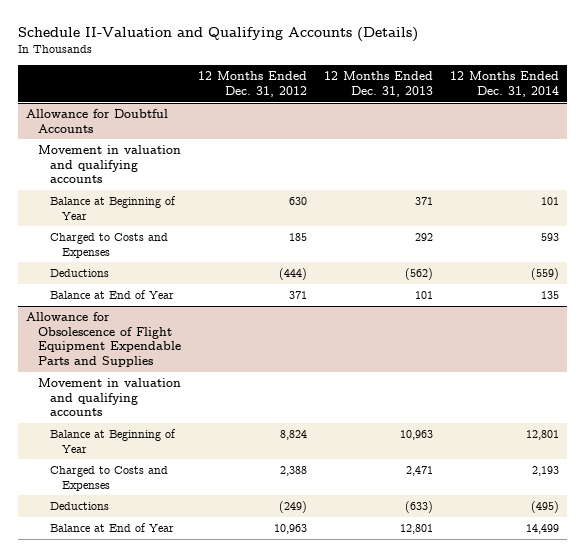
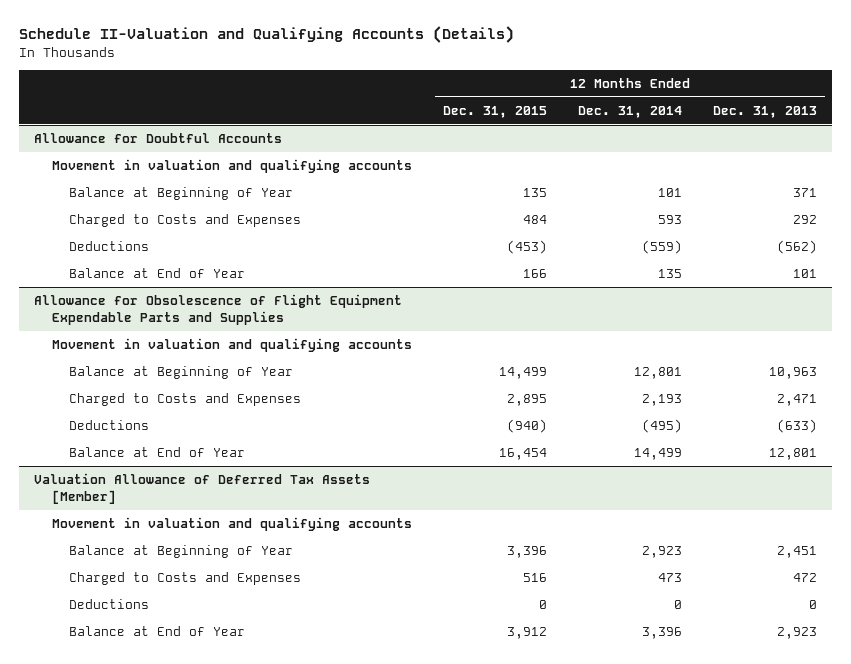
- | 12 Months Ended Dec. 31, 2012 | 12 Months Ended Dec. 31, 2013 | 12 Months Ended Dec. 31, 2014
+ | 12 Months Ended Dec. 31, 2015 | 12 Months Ended Dec. 31, 2014 | 12 Months Ended Dec. 31, 2013
+ Valuation Allowance of Deferred Tax Assets [Member]
+ Movement in valuation and qualifying accounts
+ Balance at Beginning of Year | 3,396 | 2,923 | 2,451
+ Charged to Costs and Expenses | 516 | 473 | 472
+ Deductions | 0 | 0 | 0
+ Balance at End of Year | 3,912 | 3,396 | 2,923

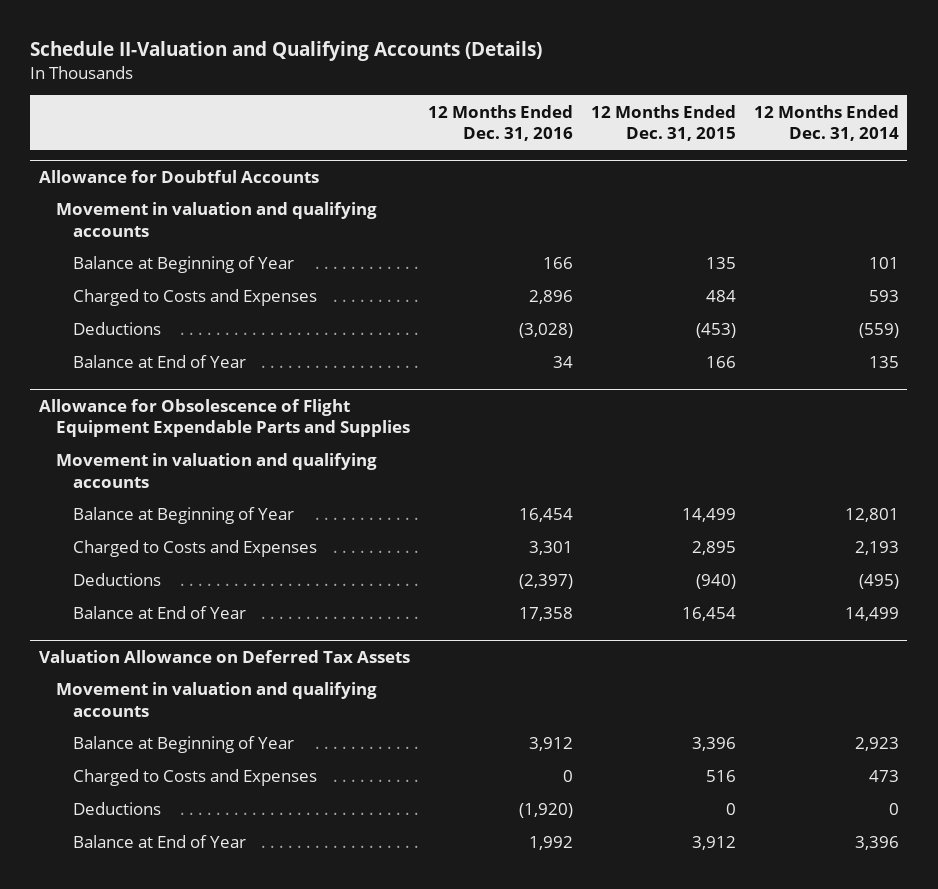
- | 12 Months Ended Dec. 31, 2015 | 12 Months Ended Dec. 31, 2014 | 12 Months Ended Dec. 31, 2013
+ | 12 Months Ended Dec. 31, 2016 | 12 Months Ended Dec. 31, 2015 | 12 Months Ended Dec. 31, 2014
- Valuation Allowance of Deferred Tax Assets [Member]
+ Valuation Allowance on Deferred Tax Assets

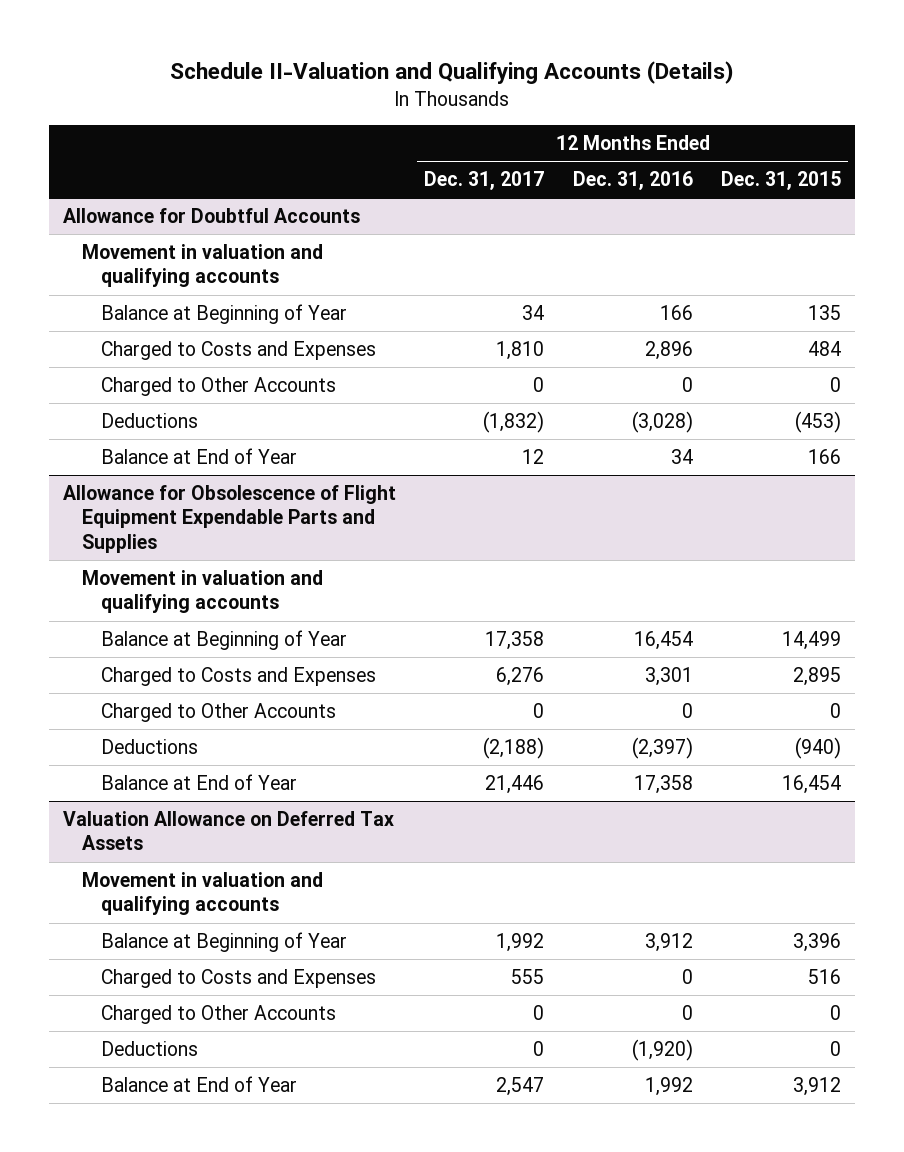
- | 12 Months Ended Dec. 31, 2016 | 12 Months Ended Dec. 31, 2015 | 12 Months Ended Dec. 31, 2014
+ | 12 Months Ended Dec. 31, 2017 | 12 Months Ended Dec. 31, 2016 | 12 Months Ended Dec. 31, 2015
@ Allowance for Doubtful Accounts
+ Charged to Other Accounts | 0 | 0 | 0
@ Allowance for Obsolescence of Flight Equipment Expendable Parts and Supplies
+ Charged to Other Accounts | 0 | 0 | 0
@ Valuation Allowance on Deferred Tax Assets
+ Charged to Other Accounts | 0 | 0 | 0

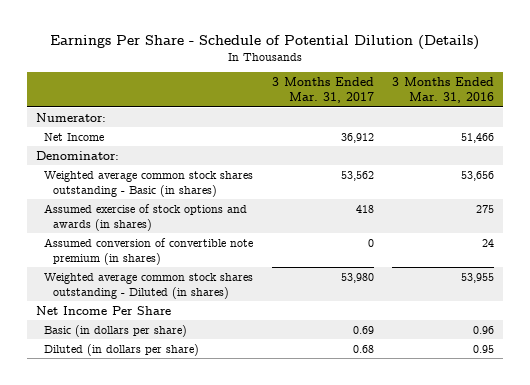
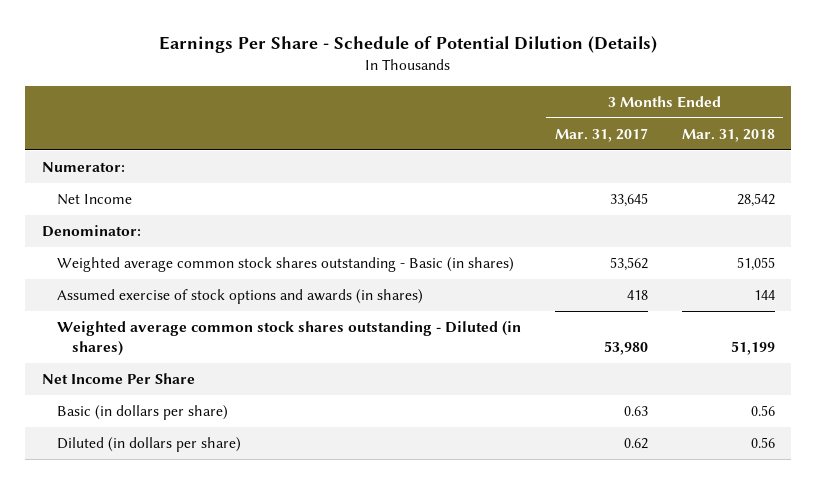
- | 3 Months Ended Mar. 31, 2017 | 3 Months Ended Mar. 31, 2016
+ | 3 Months Ended Mar. 31, 2017 | 3 Months Ended Mar. 31, 2018
- Net Income | 36,912 | 51,466
+ Net Income | 33,645 | 28,542
- Assumed conversion of convertible note premium (in shares) | 0 | 24
- Basic (in dollars per share) | 0.69 | 0.96
- Diluted (in dollars per share) | 0.68 | 0.95
+ Basic (in dollars per share) | 0.63 | 0.56
+ Diluted (in dollars per share) | 0.62 | 0.56

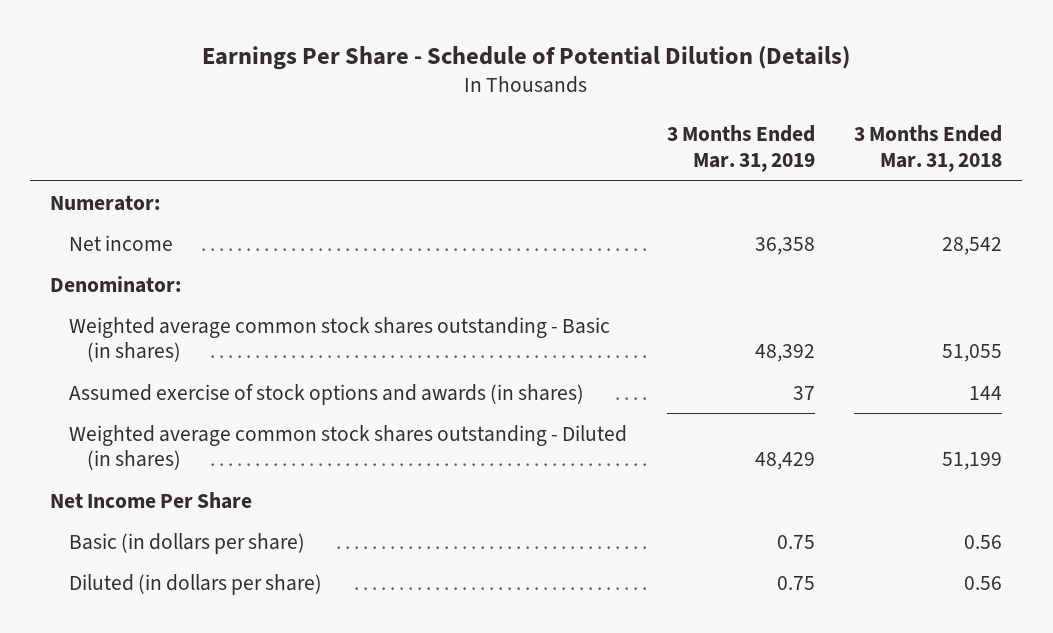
- | 3 Months Ended Mar. 31, 2017 | 3 Months Ended Mar. 31, 2018
+ | 3 Months Ended Mar. 31, 2019 | 3 Months Ended Mar. 31, 2018
- Net Income | 33,645 | 28,542
+ Net income | 36,358 | 28,542

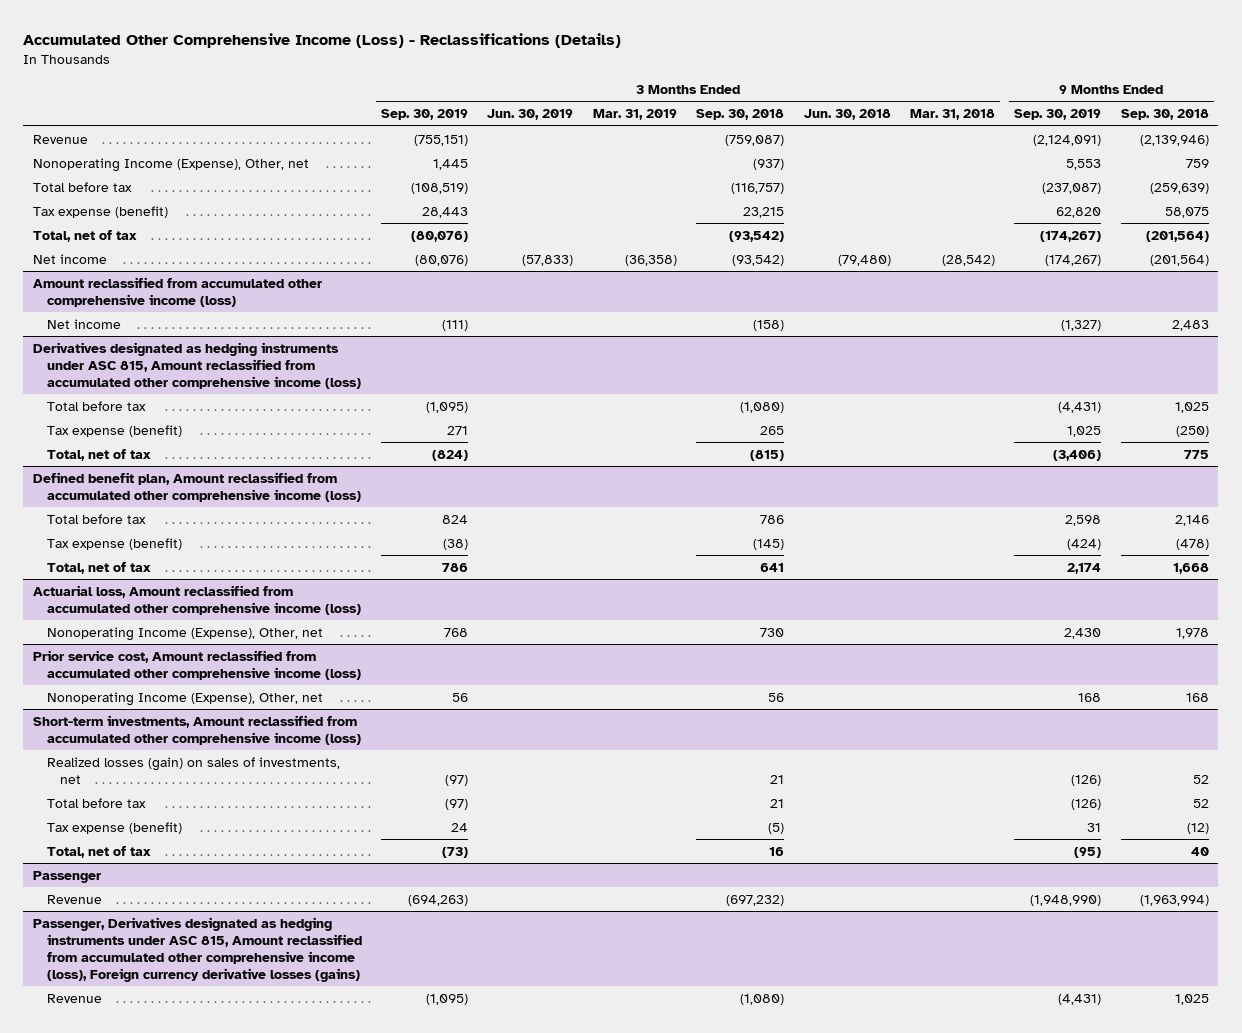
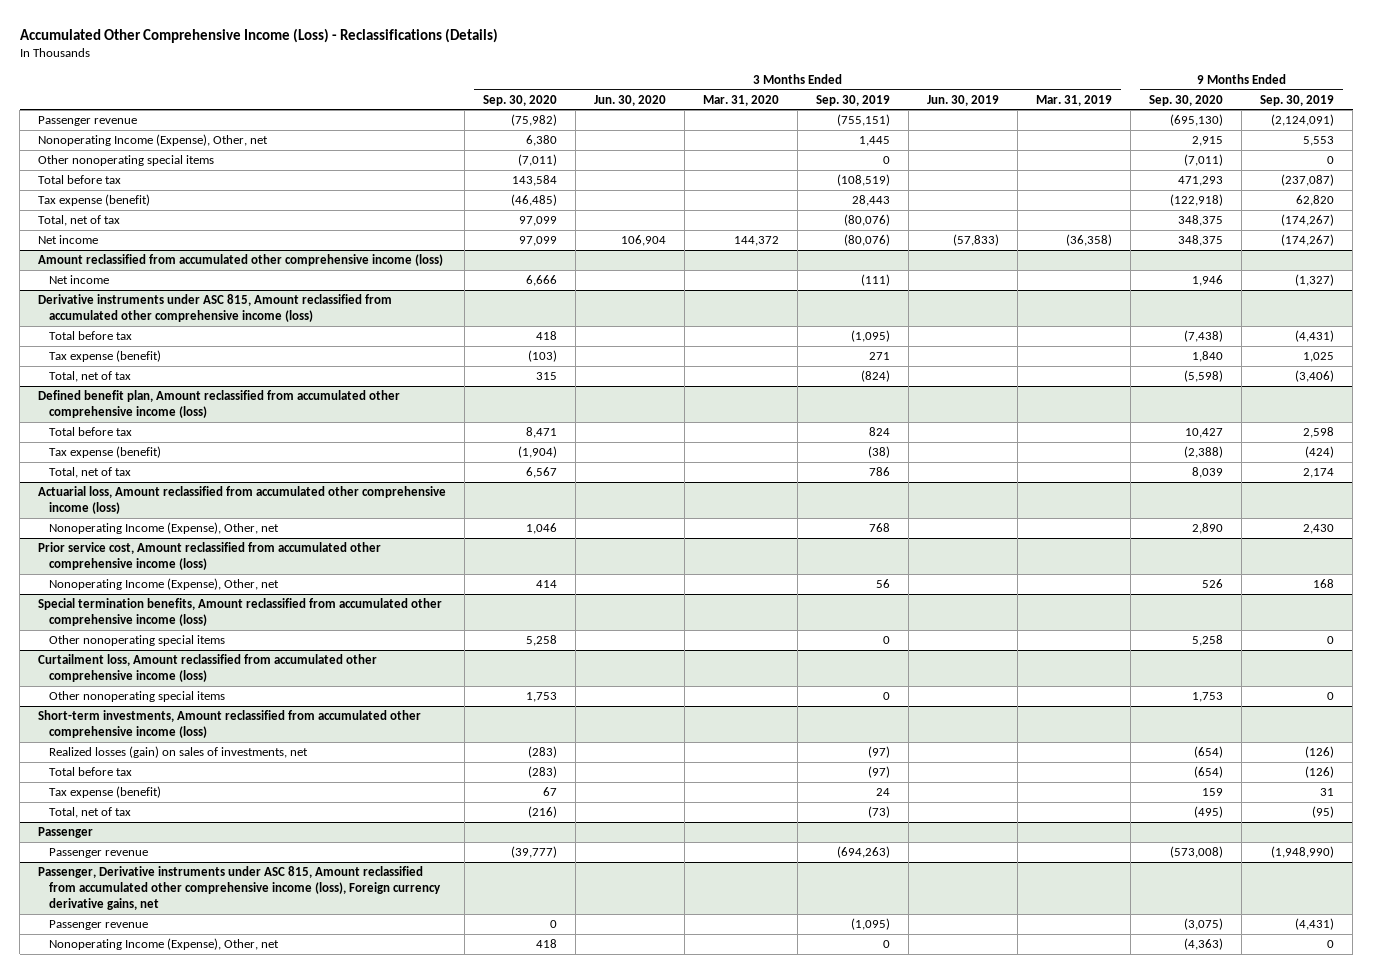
- | 3 Months Ended Sep. 30, 2019 | 3 Months Ended Jun. 30, 2019 | 3 Months Ended Mar. 31, 2019 | 3 Months Ended Sep. 30, 2018 | 3 Months Ended Jun. 30, 2018 | 3 Months Ended Mar. 31, 2018 | 9 Months Ended Sep. 30, 2019 | 9 Months Ended Sep. 30, 2018
+ | 3 Months Ended Sep. 30, 2020 | 3 Months Ended Jun. 30, 2020 | 3 Months Ended Mar. 31, 2020 | 3 Months Ended Sep. 30, 2019 | 3 Months Ended Jun. 30, 2019 | 3 Months Ended Mar. 31, 2019 | 9 Months Ended Sep. 30, 2020 | 9 Months Ended Sep. 30, 2019
- Revenue | (755,151) | | | (759,087) | | | (2,124,091) | (2,139,946)
+ Passenger revenue | (75,982) | | | (755,151) | | | (695,130) | (2,124,091)
+ Other nonoperating special items | (7,011) | | | 0 | | | (7,011) | 0
- Derivatives designated as hedging instruments under ASC 815, Amount reclassified from accumulated other comprehensive income (loss)
+ Derivative instruments under ASC 815, Amount reclassified from accumulated other comprehensive income (loss)
+ Special termination benefits, Amount reclassified from accumulated other comprehensive income (loss)
+ Other nonoperating special items | 5,258 | | | 0 | | | 5,258 | 0
+ Curtailment loss, Amount reclassified from accumulated other comprehensive income (loss)
+ Other nonoperating special items | 1,753 | | | 0 | | | 1,753 | 0
@ Passenger
- Revenue | (694,263) | | | (697,232) | | | (1,948,990) | (1,963,994)
- Passenger, Derivatives designated as hedging instruments under ASC 815, Amount reclassified from accumulated other comprehensive income (loss), Foreign currency derivative losses (gains)
- Revenue | (1,095) | | | (1,080) | | | (4,431) | 1,025
@ Passenger
+ Passenger revenue | (39,777) | | | (694,263) | | | (573,008) | (1,948,990)
+ Passenger, Derivative instruments under ASC 815, Amount reclassified from accumulated other comprehensive income (loss), Foreign currency derivative gains, net
+ Passenger revenue | 0 | | | (1,095) | | | (3,075) | (4,431)
+ Nonoperating Income (Expense), Other, net | 418 | | | 0 | | | (4,363) | 0

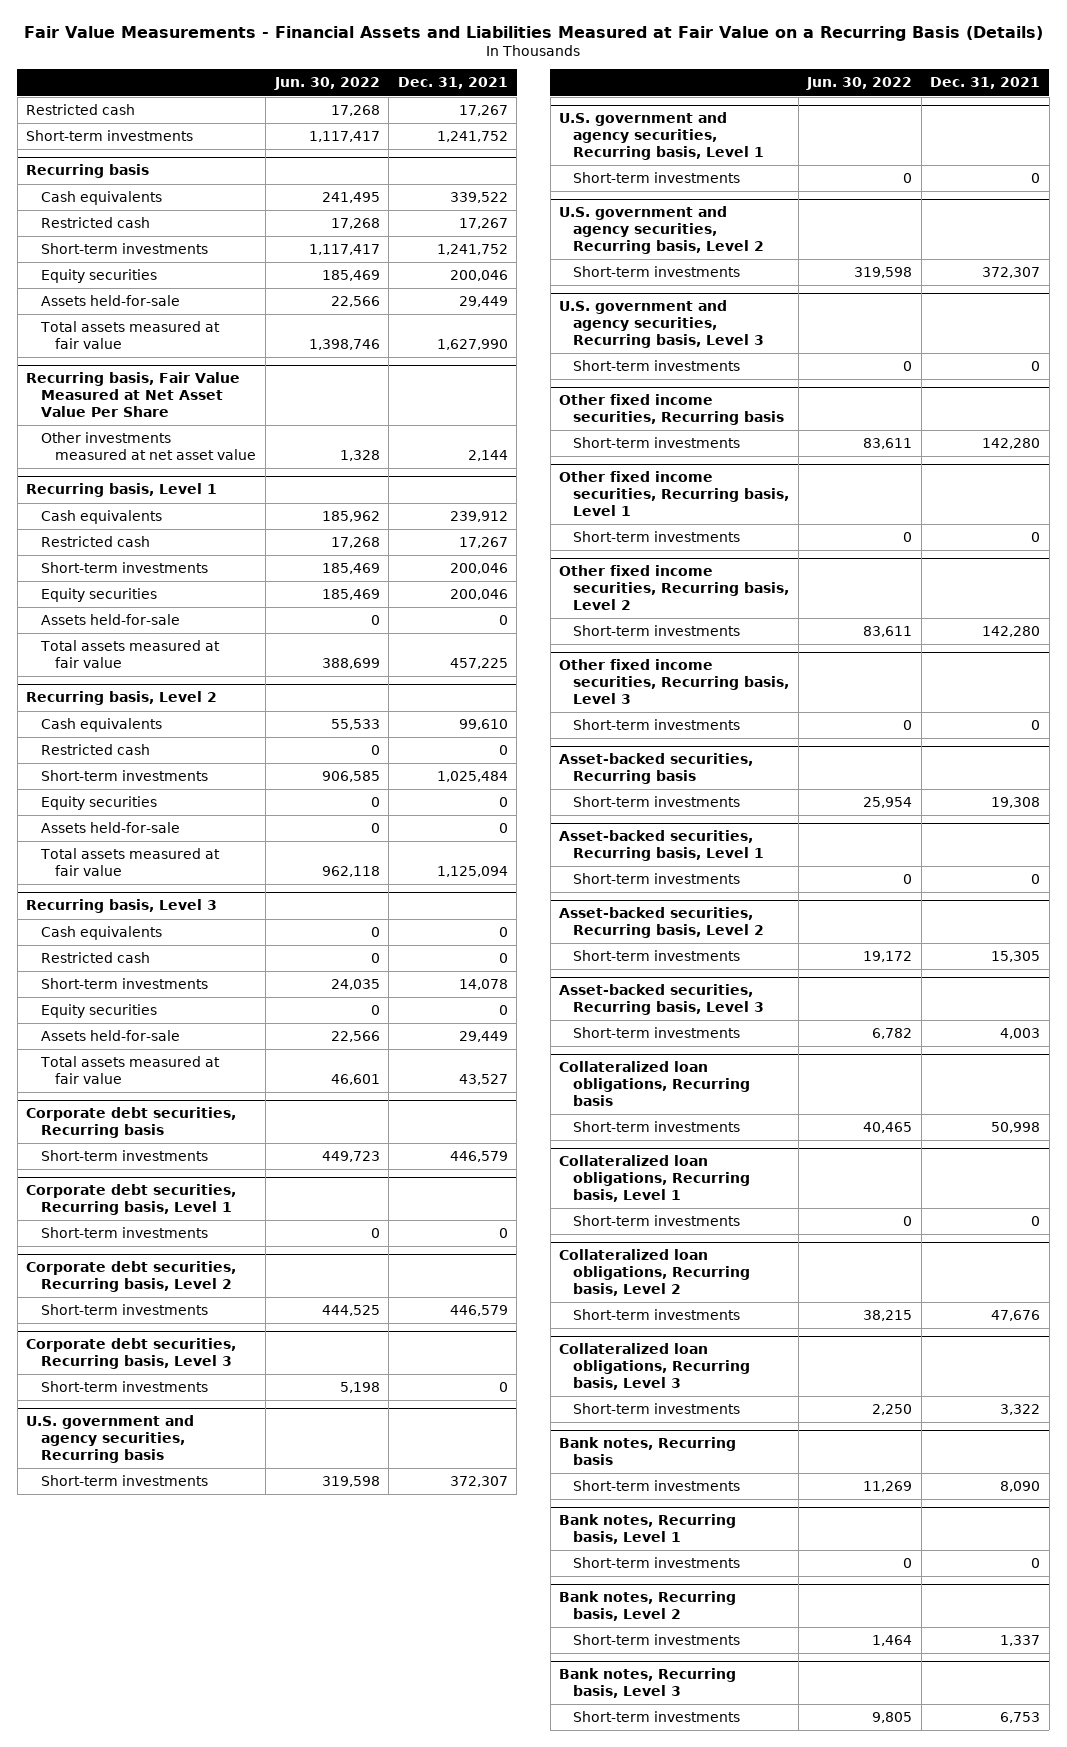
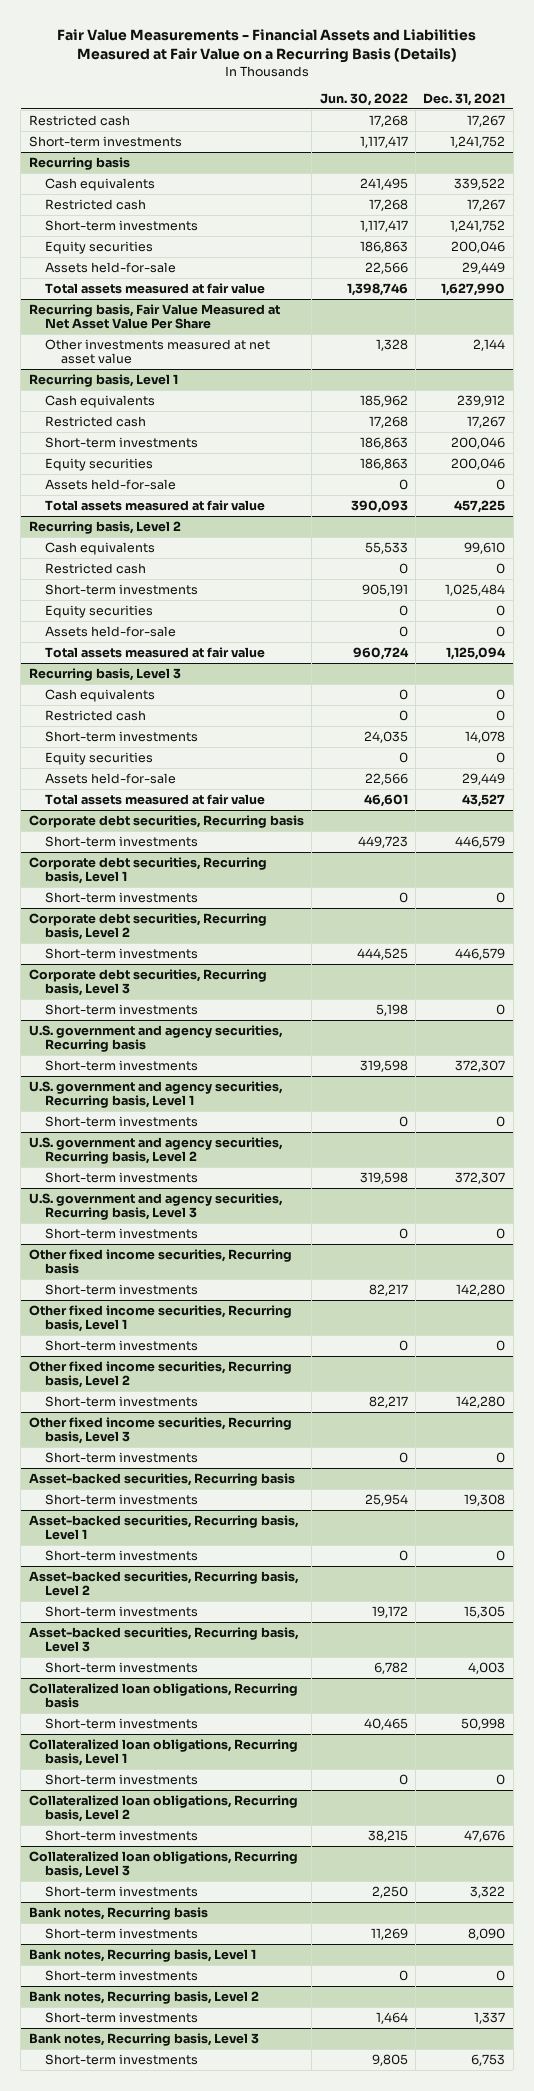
@ Recurring basis
- Equity securities | 185,469 | 200,046
+ Equity securities | 186,863 | 200,046
@ Recurring basis, Level 1
- Short-term investments | 185,469 | 200,046
- Equity securities | 185,469 | 200,046
+ Short-term investments | 186,863 | 200,046
+ Equity securities | 186,863 | 200,046
- Total assets measured at fair value | 388,699 | 457,225
+ Total assets measured at fair value | 390,093 | 457,225
@ Recurring basis, Level 2
- Short-term investments | 906,585 | 1,025,484
+ Short-term investments | 905,191 | 1,025,484
- Total assets measured at fair value | 962,118 | 1,125,094
+ Total assets measured at fair value | 960,724 | 1,125,094
@ Other fixed income securities, Recurring basis
- Short-term investments | 83,611 | 142,280
+ Short-term investments | 82,217 | 142,280
@ Other fixed income securities, Recurring basis, Level 2
- Short-term investments | 83,611 | 142,280
+ Short-term investments | 82,217 | 142,280

